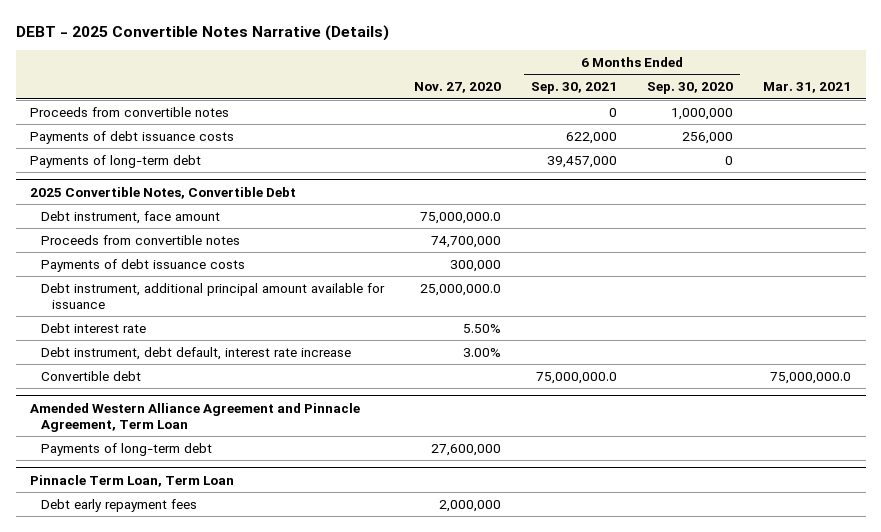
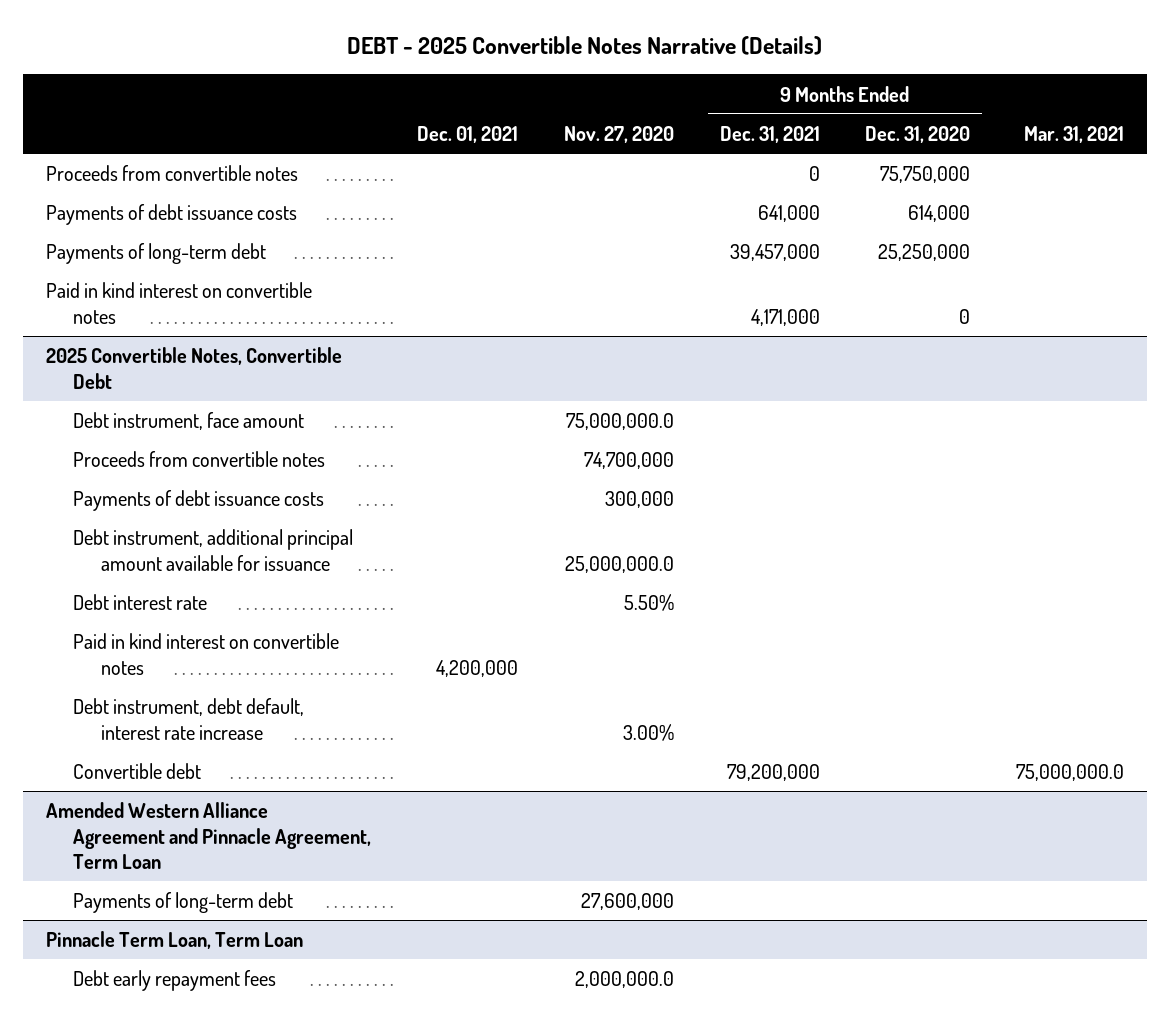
- | Nov. 27, 2020 | 6 Months Ended Sep. 30, 2021 | 6 Months Ended Sep. 30, 2020 | Mar. 31, 2021
+ | Dec. 01, 2021 | Nov. 27, 2020 | 9 Months Ended Dec. 31, 2021 | 9 Months Ended Dec. 31, 2020 | Mar. 31, 2021
+ Paid in kind interest on convertible notes | | | 4,171,000 | 0 |
@ 2025 Convertible Notes, Convertible Debt
+ Paid in kind interest on convertible notes | 4,200,000 | | | |
@ Pinnacle Term Loan, Term Loan
- Debt early repayment fees | 2,000,000 | | |
+ Debt early repayment fees | | 2,000,000.0 | | |

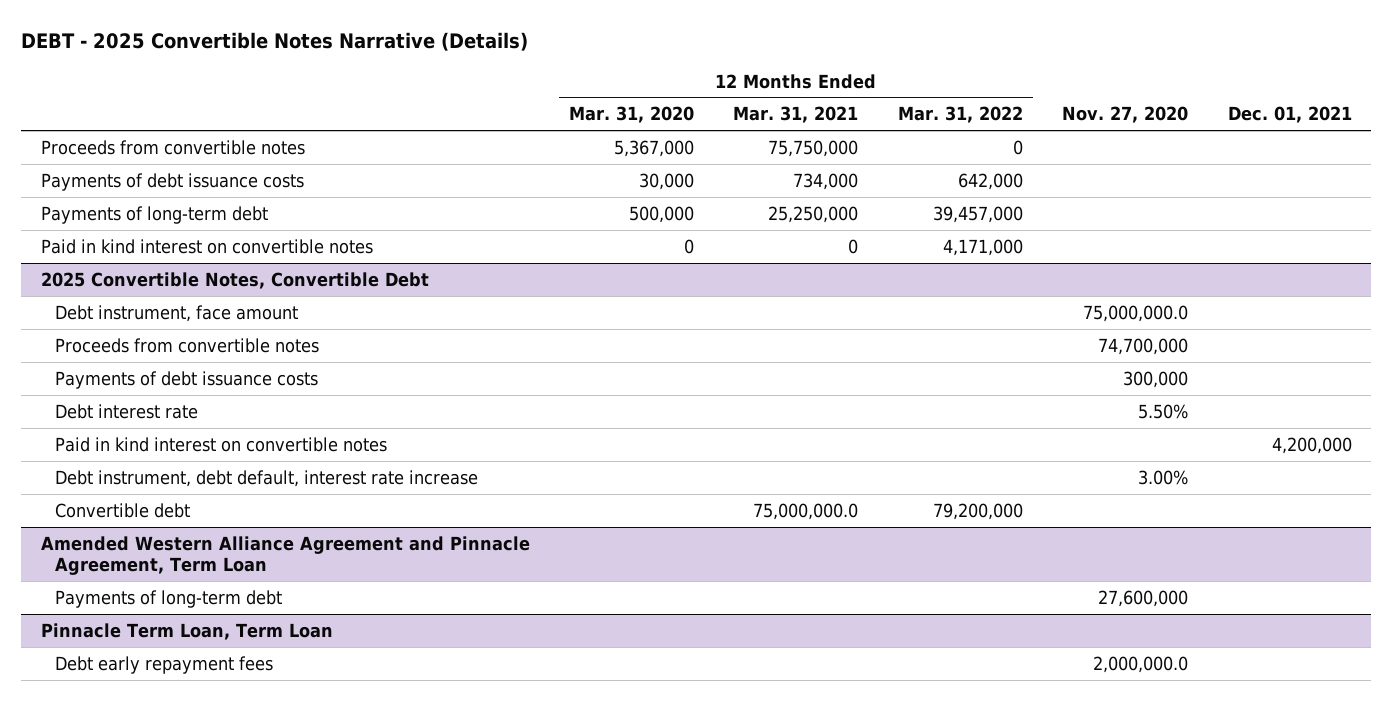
- | Dec. 01, 2021 | Nov. 27, 2020 | 9 Months Ended Dec. 31, 2021 | 9 Months Ended Dec. 31, 2020 | Mar. 31, 2021
+ | 12 Months Ended Mar. 31, 2020 | 12 Months Ended Mar. 31, 2021 | 12 Months Ended Mar. 31, 2022 | Nov. 27, 2020 | Dec. 01, 2021
@ 2025 Convertible Notes, Convertible Debt
- Debt instrument, additional principal amount available for issuance | | 25,000,000.0 | | |

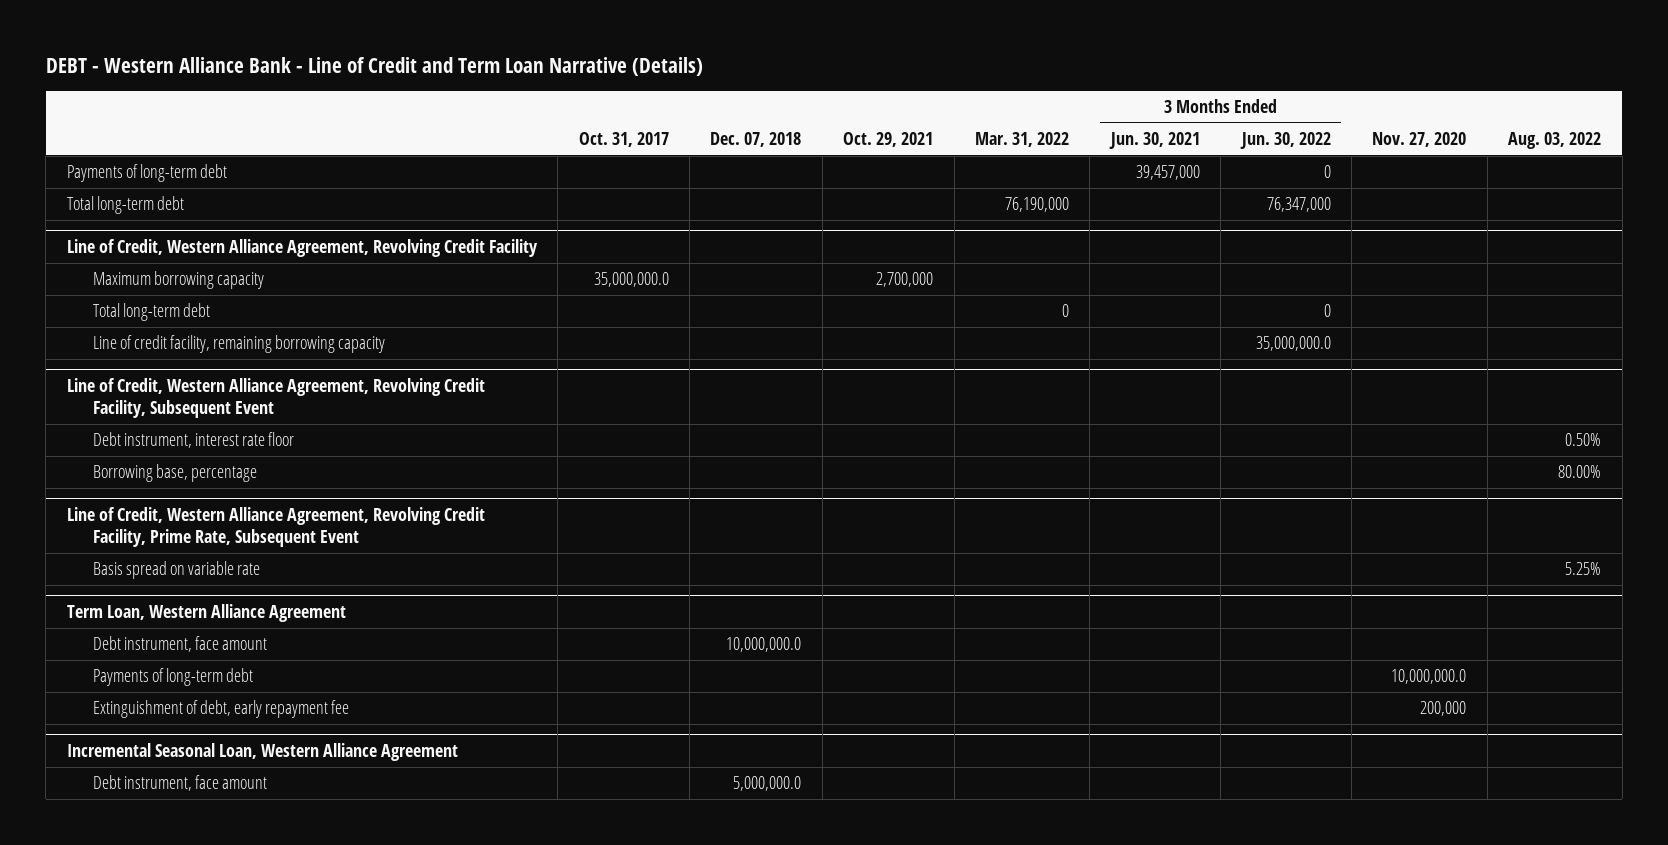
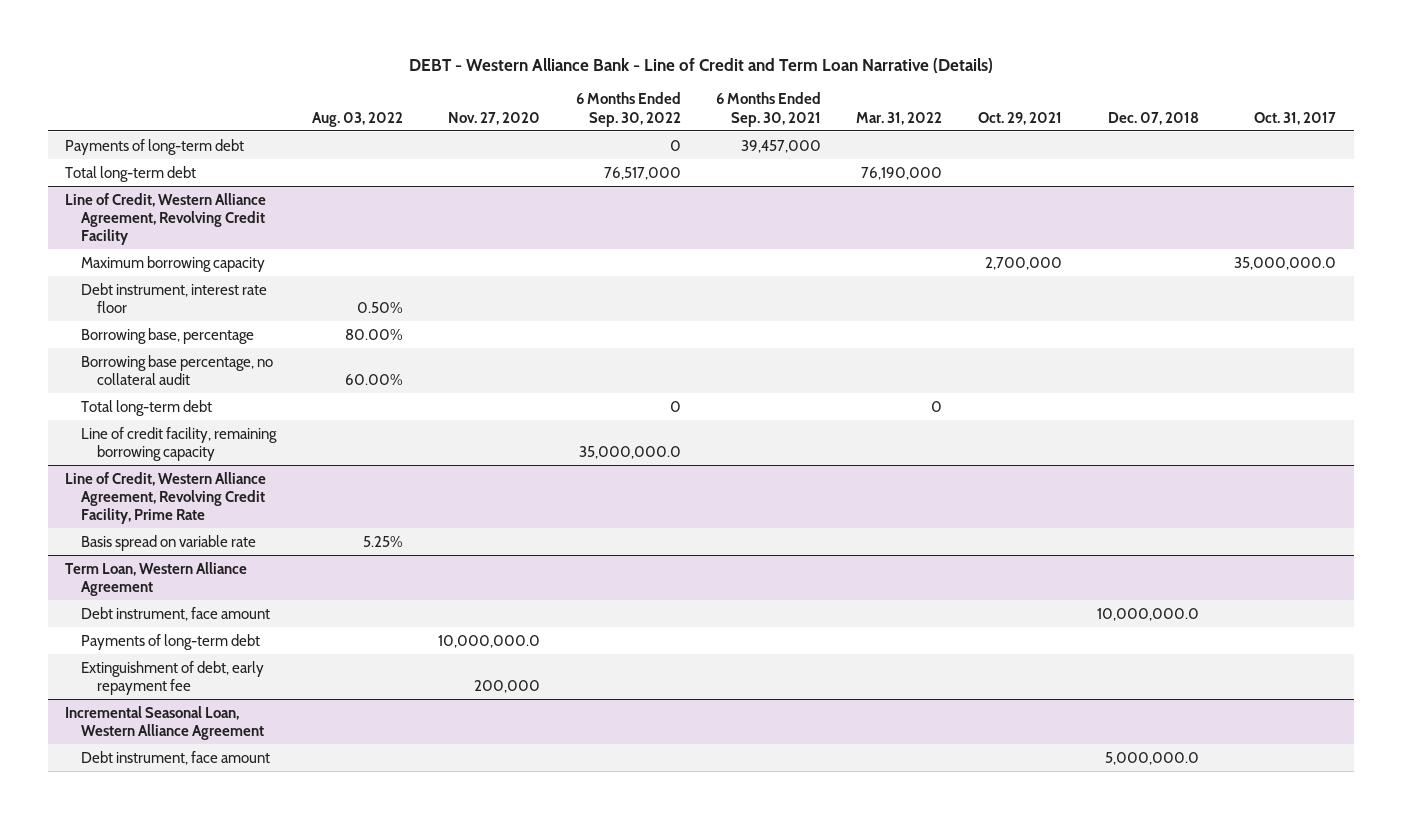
- | Oct. 31, 2017 | Dec. 07, 2018 | Oct. 29, 2021 | Mar. 31, 2022 | 3 Months Ended Jun. 30, 2021 | 3 Months Ended Jun. 30, 2022 | Nov. 27, 2020 | Aug. 03, 2022
+ | Aug. 03, 2022 | Nov. 27, 2020 | 6 Months Ended Sep. 30, 2022 | 6 Months Ended Sep. 30, 2021 | Mar. 31, 2022 | Oct. 29, 2021 | Dec. 07, 2018 | Oct. 31, 2017
@ Line of Credit, Western Alliance Agreement, Revolving Credit Facility
+ Debt instrument, interest rate floor | 0.50% | | | | | | |
+ Borrowing base, percentage | 80.00% | | | | | | |
+ Borrowing base percentage, no collateral audit | 60.00% | | | | | | |
- Line of Credit, Western Alliance Agreement, Revolving Credit Facility, Subsequent Event
- Debt instrument, interest rate floor | | | | | | | | 0.50%
- Borrowing base, percentage | | | | | | | | 80.00%
- Line of Credit, Western Alliance Agreement, Revolving Credit Facility, Prime Rate, Subsequent Event
+ Line of Credit, Western Alliance Agreement, Revolving Credit Facility, Prime Rate

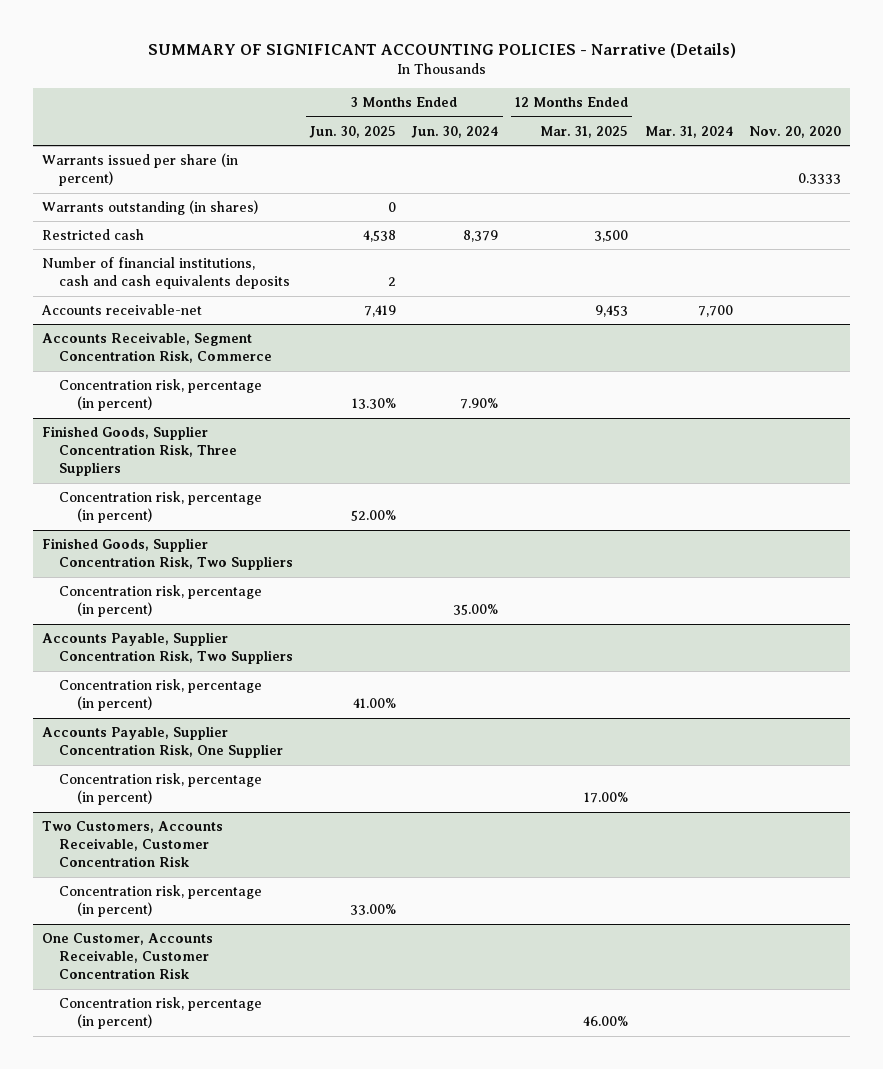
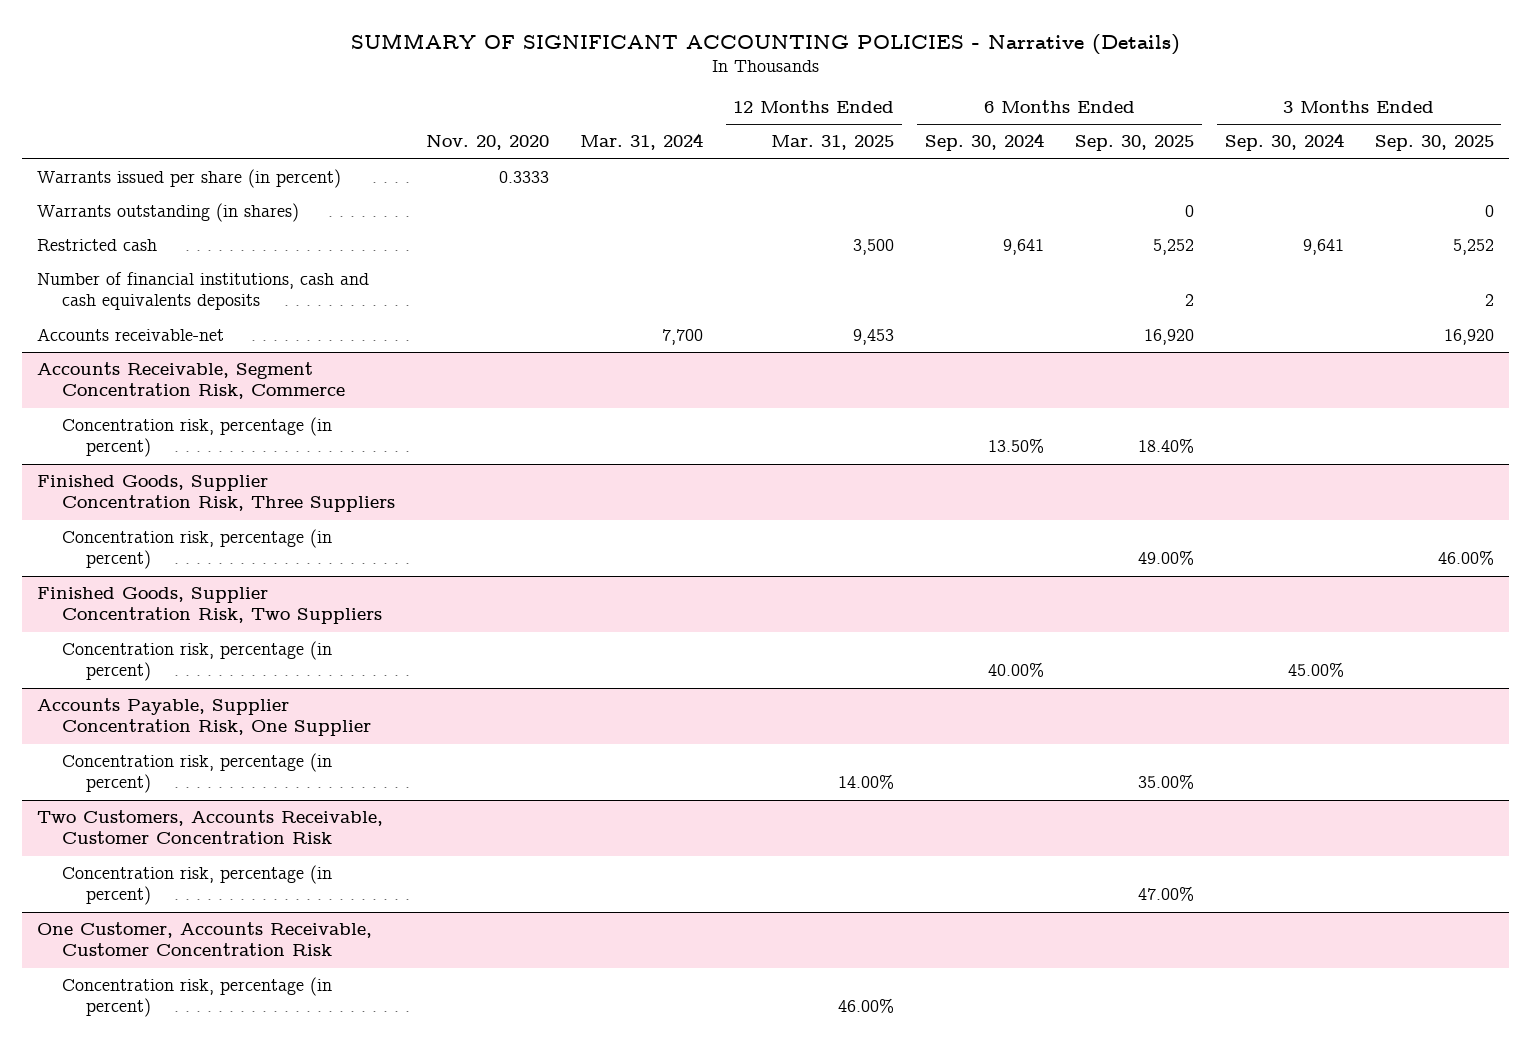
- | 3 Months Ended Jun. 30, 2025 | 3 Months Ended Jun. 30, 2024 | 12 Months Ended Mar. 31, 2025 | Mar. 31, 2024 | Nov. 20, 2020
+ | Nov. 20, 2020 | Mar. 31, 2024 | 12 Months Ended Mar. 31, 2025 | 6 Months Ended Sep. 30, 2024 | 6 Months Ended Sep. 30, 2025 | 3 Months Ended Sep. 30, 2024 | 3 Months Ended Sep. 30, 2025
- Accounts Payable, Supplier Concentration Risk, Two Suppliers
- Concentration risk, percentage (in percent) | 41.00% | | | |
@ Accounts Payable, Supplier Concentration Risk, One Supplier
- Concentration risk, percentage (in percent) | | | 17.00% | |
+ Concentration risk, percentage (in percent) | | | 14.00% | | 35.00% | |

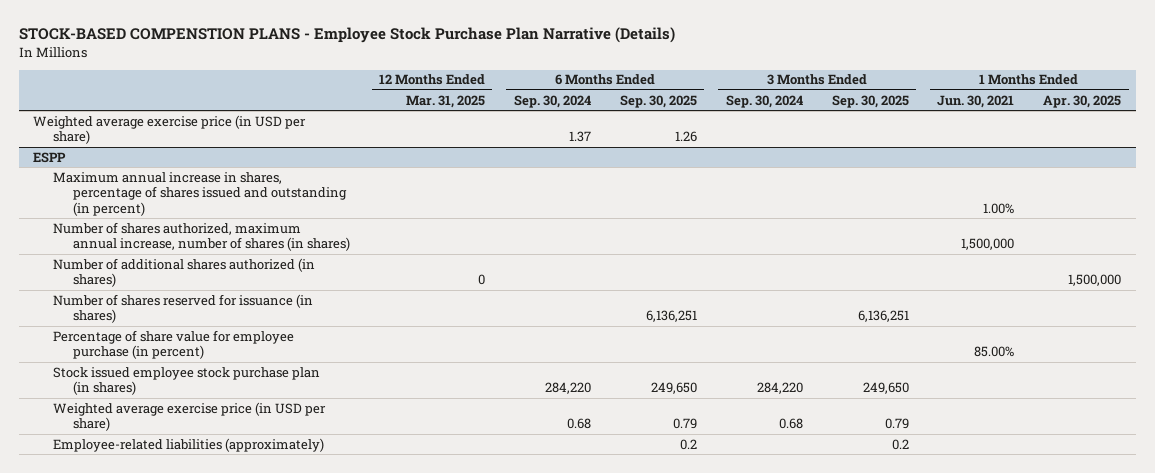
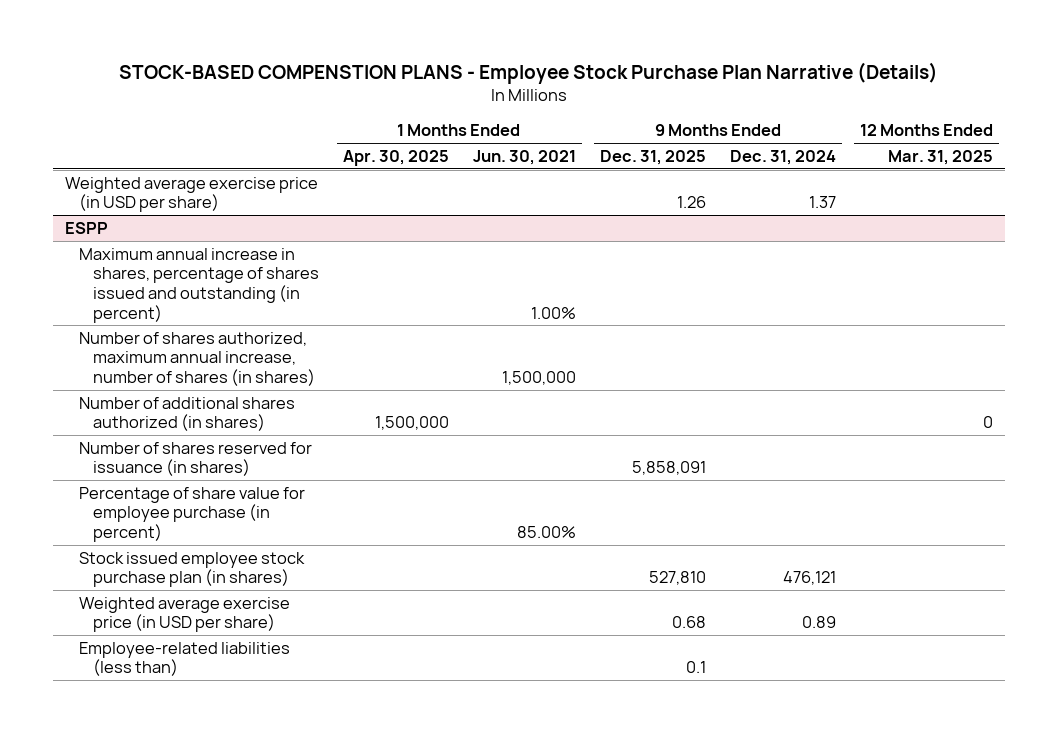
- | 12 Months Ended Mar. 31, 2025 | 6 Months Ended Sep. 30, 2024 | 6 Months Ended Sep. 30, 2025 | 3 Months Ended Sep. 30, 2024 | 3 Months Ended Sep. 30, 2025 | 1 Months Ended Jun. 30, 2021 | 1 Months Ended Apr. 30, 2025
+ | 1 Months Ended Apr. 30, 2025 | 1 Months Ended Jun. 30, 2021 | 9 Months Ended Dec. 31, 2025 | 9 Months Ended Dec. 31, 2024 | 12 Months Ended Mar. 31, 2025
@ ESPP
- Employee-related liabilities (approximately) | | | 0.2 | | 0.2 | |
+ Employee-related liabilities (less than) | | | 0.1 | |

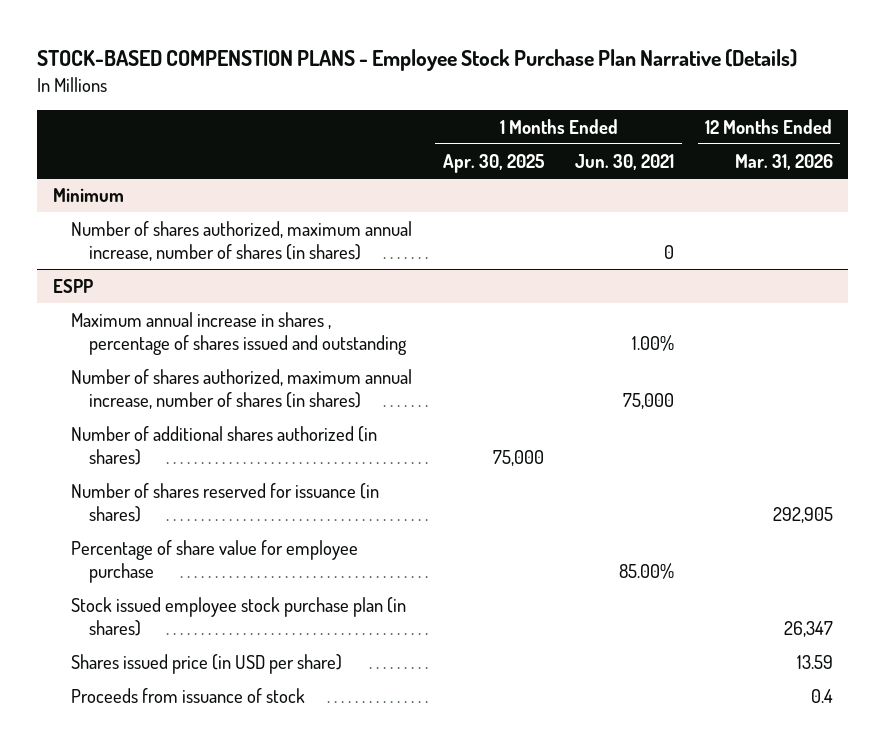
- | 1 Months Ended Apr. 30, 2025 | 1 Months Ended Jun. 30, 2021 | 9 Months Ended Dec. 31, 2025 | 9 Months Ended Dec. 31, 2024 | 12 Months Ended Mar. 31, 2025
+ | 1 Months Ended Apr. 30, 2025 | 1 Months Ended Jun. 30, 2021 | 12 Months Ended Mar. 31, 2026
- Weighted average exercise price (in USD per share) | | | 1.26 | 1.37 |
+ Minimum
+ Number of shares authorized, maximum annual increase, number of shares (in shares) | | 0 |
@ ESPP
- Maximum annual increase in shares, percentage of shares issued and outstanding (in percent) | | 1.00% | | |
- Number of shares authorized, maximum annual increase, number of shares (in shares) | | 1,500,000 | | |
- Number of additional shares authorized (in shares) | 1,500,000 | | | | 0
+ Maximum annual increase in shares , percentage of shares issued and outstanding | | 1.00% |
+ Number of shares authorized, maximum annual increase, number of shares (in shares) | | 75,000 |
+ Number of additional shares authorized (in shares) | 75,000 | |
- Percentage of share value for employee purchase (in percent) | | 85.00% | | |
+ Percentage of share value for employee purchase | | 85.00% |
- Weighted average exercise price (in USD per share) | | | 0.68 | 0.89 |
- Employee-related liabilities (less than) | | | 0.1 | |
+ Shares issued price (in USD per share) | | | 13.59
+ Proceeds from issuance of stock | | | 0.4

